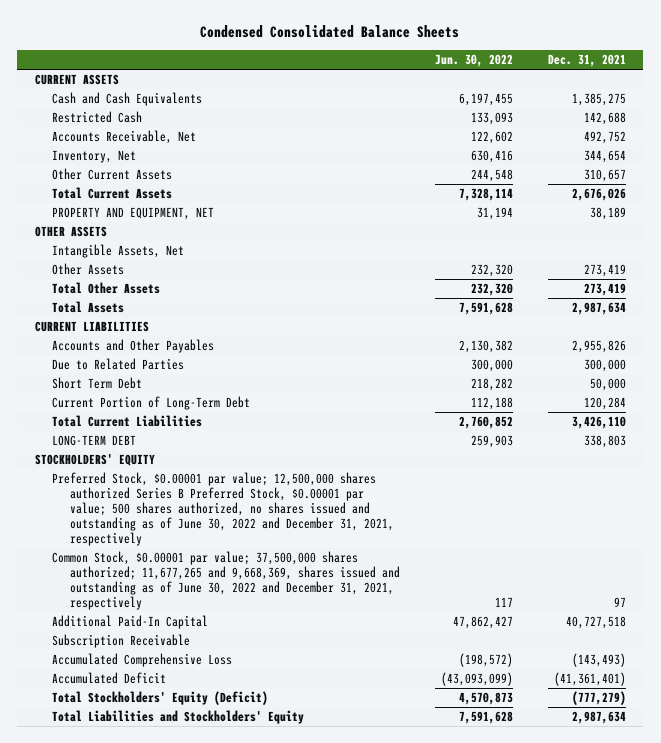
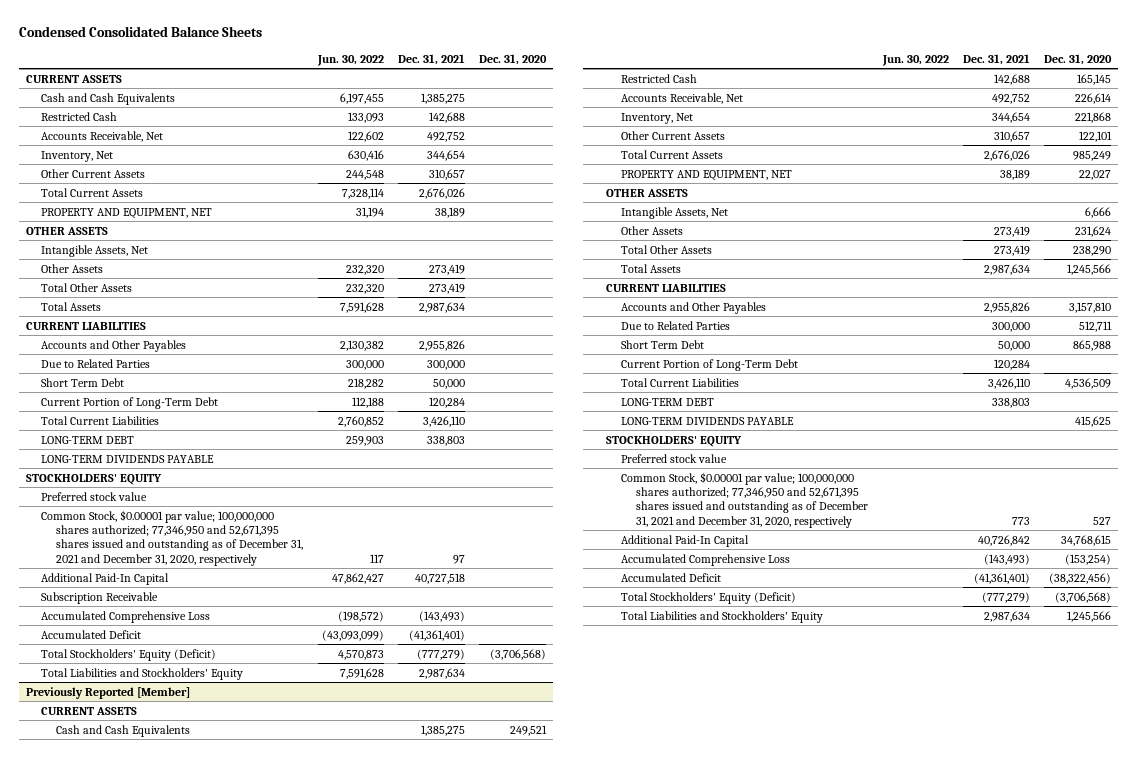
- | Jun. 30, 2022 | Dec. 31, 2021
+ | Jun. 30, 2022 | Dec. 31, 2021 | Dec. 31, 2020
+ LONG-TERM DIVIDENDS PAYABLE
- Preferred Stock, $0.00001 par value; 12,500,000 shares authorized Series B Preferred Stock, $0.00001 par value; 500 shares authorized, no shares issued and outstanding as of June 30, 2022 and December 31, 2021, respectively
- Common Stock, $0.00001 par value; 37,500,000 shares authorized; 11,677,265 and 9,668,369, shares issued and outstanding as of June 30, 2022 and December 31, 2021, respectively | 117 | 97
+ Preferred stock value
+ Common Stock, $0.00001 par value; 100,000,000 shares authorized; 77,346,950 and 52,671,395 shares issued and outstanding as of December 31, 2021 and December 31, 2020, respectively | 117 | 97 |
+ Previously Reported [Member]
+ CURRENT ASSETS
+ Cash and Cash Equivalents | | 1,385,275 | 249,521
+ Restricted Cash | | 142,688 | 165,145
+ Accounts Receivable, Net | | 492,752 | 226,614
+ Inventory, Net | | 344,654 | 221,868
+ Other Current Assets | | 310,657 | 122,101
+ Total Current Assets | | 2,676,026 | 985,249
+ PROPERTY AND EQUIPMENT, NET | | 38,189 | 22,027
+ OTHER ASSETS
+ Intangible Assets, Net | | | 6,666
+ Other Assets | | 273,419 | 231,624
+ Total Other Assets | | 273,419 | 238,290
+ Total Assets | | 2,987,634 | 1,245,566
+ CURRENT LIABILITIES
+ Accounts and Other Payables | | 2,955,826 | 3,157,810
+ Due to Related Parties | | 300,000 | 512,711
+ Short Term Debt | | 50,000 | 865,988
+ Current Portion of Long-Term Debt | | 120,284 |
+ Total Current Liabilities | | 3,426,110 | 4,536,509
+ LONG-TERM DEBT | | 338,803 |
+ LONG-TERM DIVIDENDS PAYABLE | | | 415,625
+ STOCKHOLDERS' EQUITY
+ Preferred stock value
+ Common Stock, $0.00001 par value; 100,000,000 shares authorized; 77,346,950 and 52,671,395 shares issued and outstanding as of December 31, 2021 and December 31, 2020, respectively | | 773 | 527
+ Additional Paid-In Capital | | 40,726,842 | 34,768,615
+ Accumulated Comprehensive Loss | | (143,493) | (153,254)
+ Accumulated Deficit | | (41,361,401) | (38,322,456)
+ Total Stockholders' Equity (Deficit) | | (777,279) | (3,706,568)
+ Total Liabilities and Stockholders' Equity | | 2,987,634 | 1,245,566

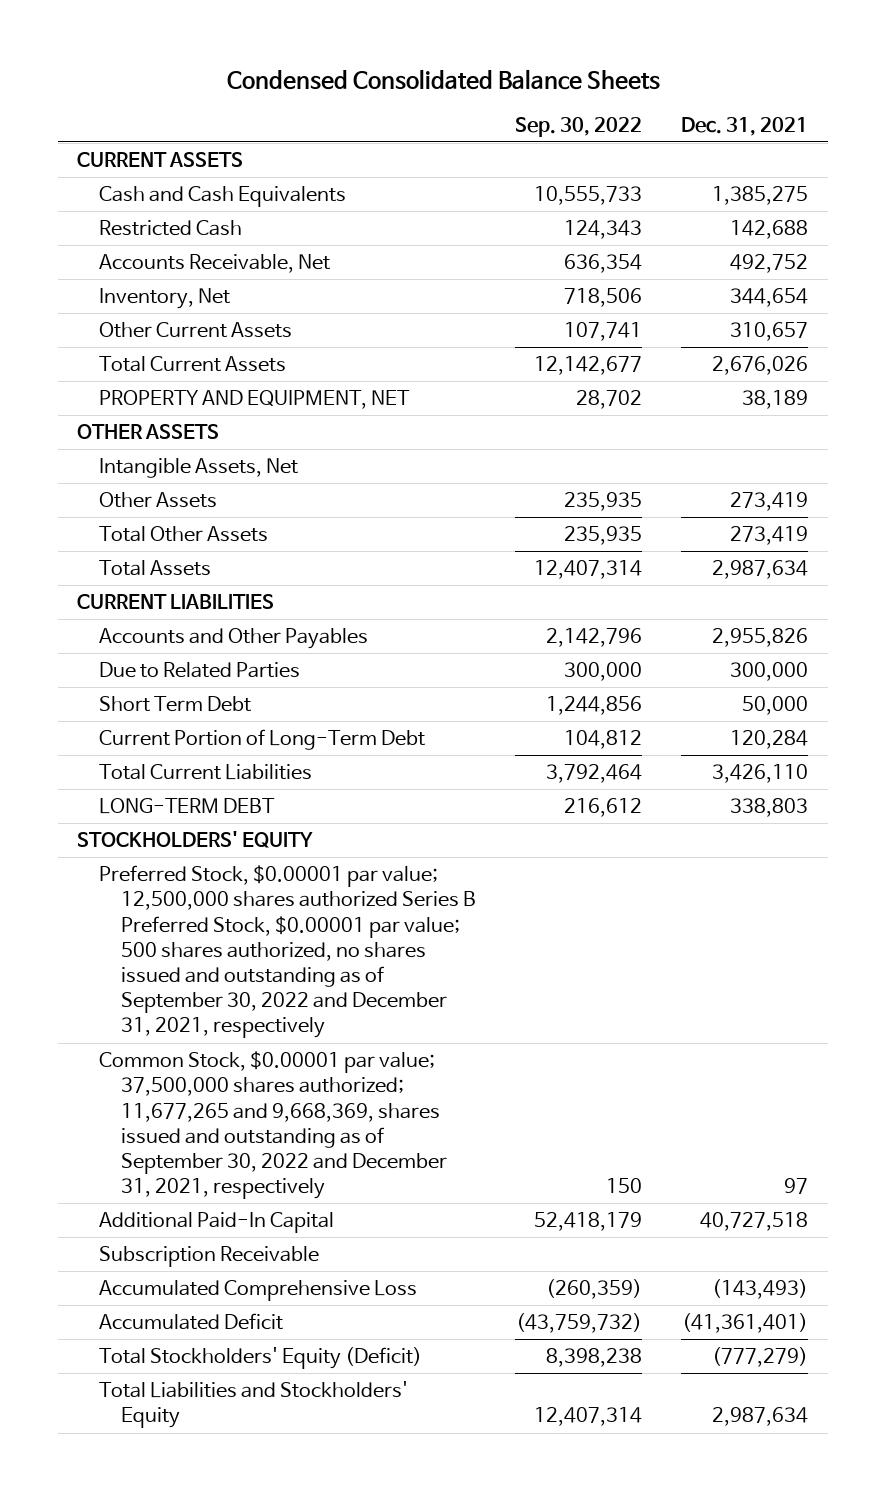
- | Jun. 30, 2022 | Dec. 31, 2021 | Dec. 31, 2020
+ | Sep. 30, 2022 | Dec. 31, 2021
- LONG-TERM DIVIDENDS PAYABLE
- Preferred stock value
- Common Stock, $0.00001 par value; 100,000,000 shares authorized; 77,346,950 and 52,671,395 shares issued and outstanding as of December 31, 2021 and December 31, 2020, respectively | 117 | 97 |
+ Preferred Stock, $0.00001 par value; 12,500,000 shares authorized Series B Preferred Stock, $0.00001 par value; 500 shares authorized, no shares issued and outstanding as of September 30, 2022 and December 31, 2021, respectively
+ Common Stock, $0.00001 par value; 37,500,000 shares authorized; 11,677,265 and 9,668,369, shares issued and outstanding as of September 30, 2022 and December 31, 2021, respectively | 150 | 97
- Previously Reported [Member]
- CURRENT ASSETS
- Cash and Cash Equivalents | | 1,385,275 | 249,521
- Restricted Cash | | 142,688 | 165,145
- Accounts Receivable, Net | | 492,752 | 226,614
- Inventory, Net | | 344,654 | 221,868
- Other Current Assets | | 310,657 | 122,101
- Total Current Assets | | 2,676,026 | 985,249
- PROPERTY AND EQUIPMENT, NET | | 38,189 | 22,027
- OTHER ASSETS
- Intangible Assets, Net | | | 6,666
- Other Assets | | 273,419 | 231,624
- Total Other Assets | | 273,419 | 238,290
- Total Assets | | 2,987,634 | 1,245,566
- CURRENT LIABILITIES
- Accounts and Other Payables | | 2,955,826 | 3,157,810
- Due to Related Parties | | 300,000 | 512,711
- Short Term Debt | | 50,000 | 865,988
- Current Portion of Long-Term Debt | | 120,284 |
- Total Current Liabilities | | 3,426,110 | 4,536,509
- LONG-TERM DEBT | | 338,803 |
- LONG-TERM DIVIDENDS PAYABLE | | | 415,625
- STOCKHOLDERS' EQUITY
- Preferred stock value
- Common Stock, $0.00001 par value; 100,000,000 shares authorized; 77,346,950 and 52,671,395 shares issued and outstanding as of December 31, 2021 and December 31, 2020, respectively | | 773 | 527
- Additional Paid-In Capital | | 40,726,842 | 34,768,615
- Accumulated Comprehensive Loss | | (143,493) | (153,254)
- Accumulated Deficit | | (41,361,401) | (38,322,456)
- Total Stockholders' Equity (Deficit) | | (777,279) | (3,706,568)
- Total Liabilities and Stockholders' Equity | | 2,987,634 | 1,245,566

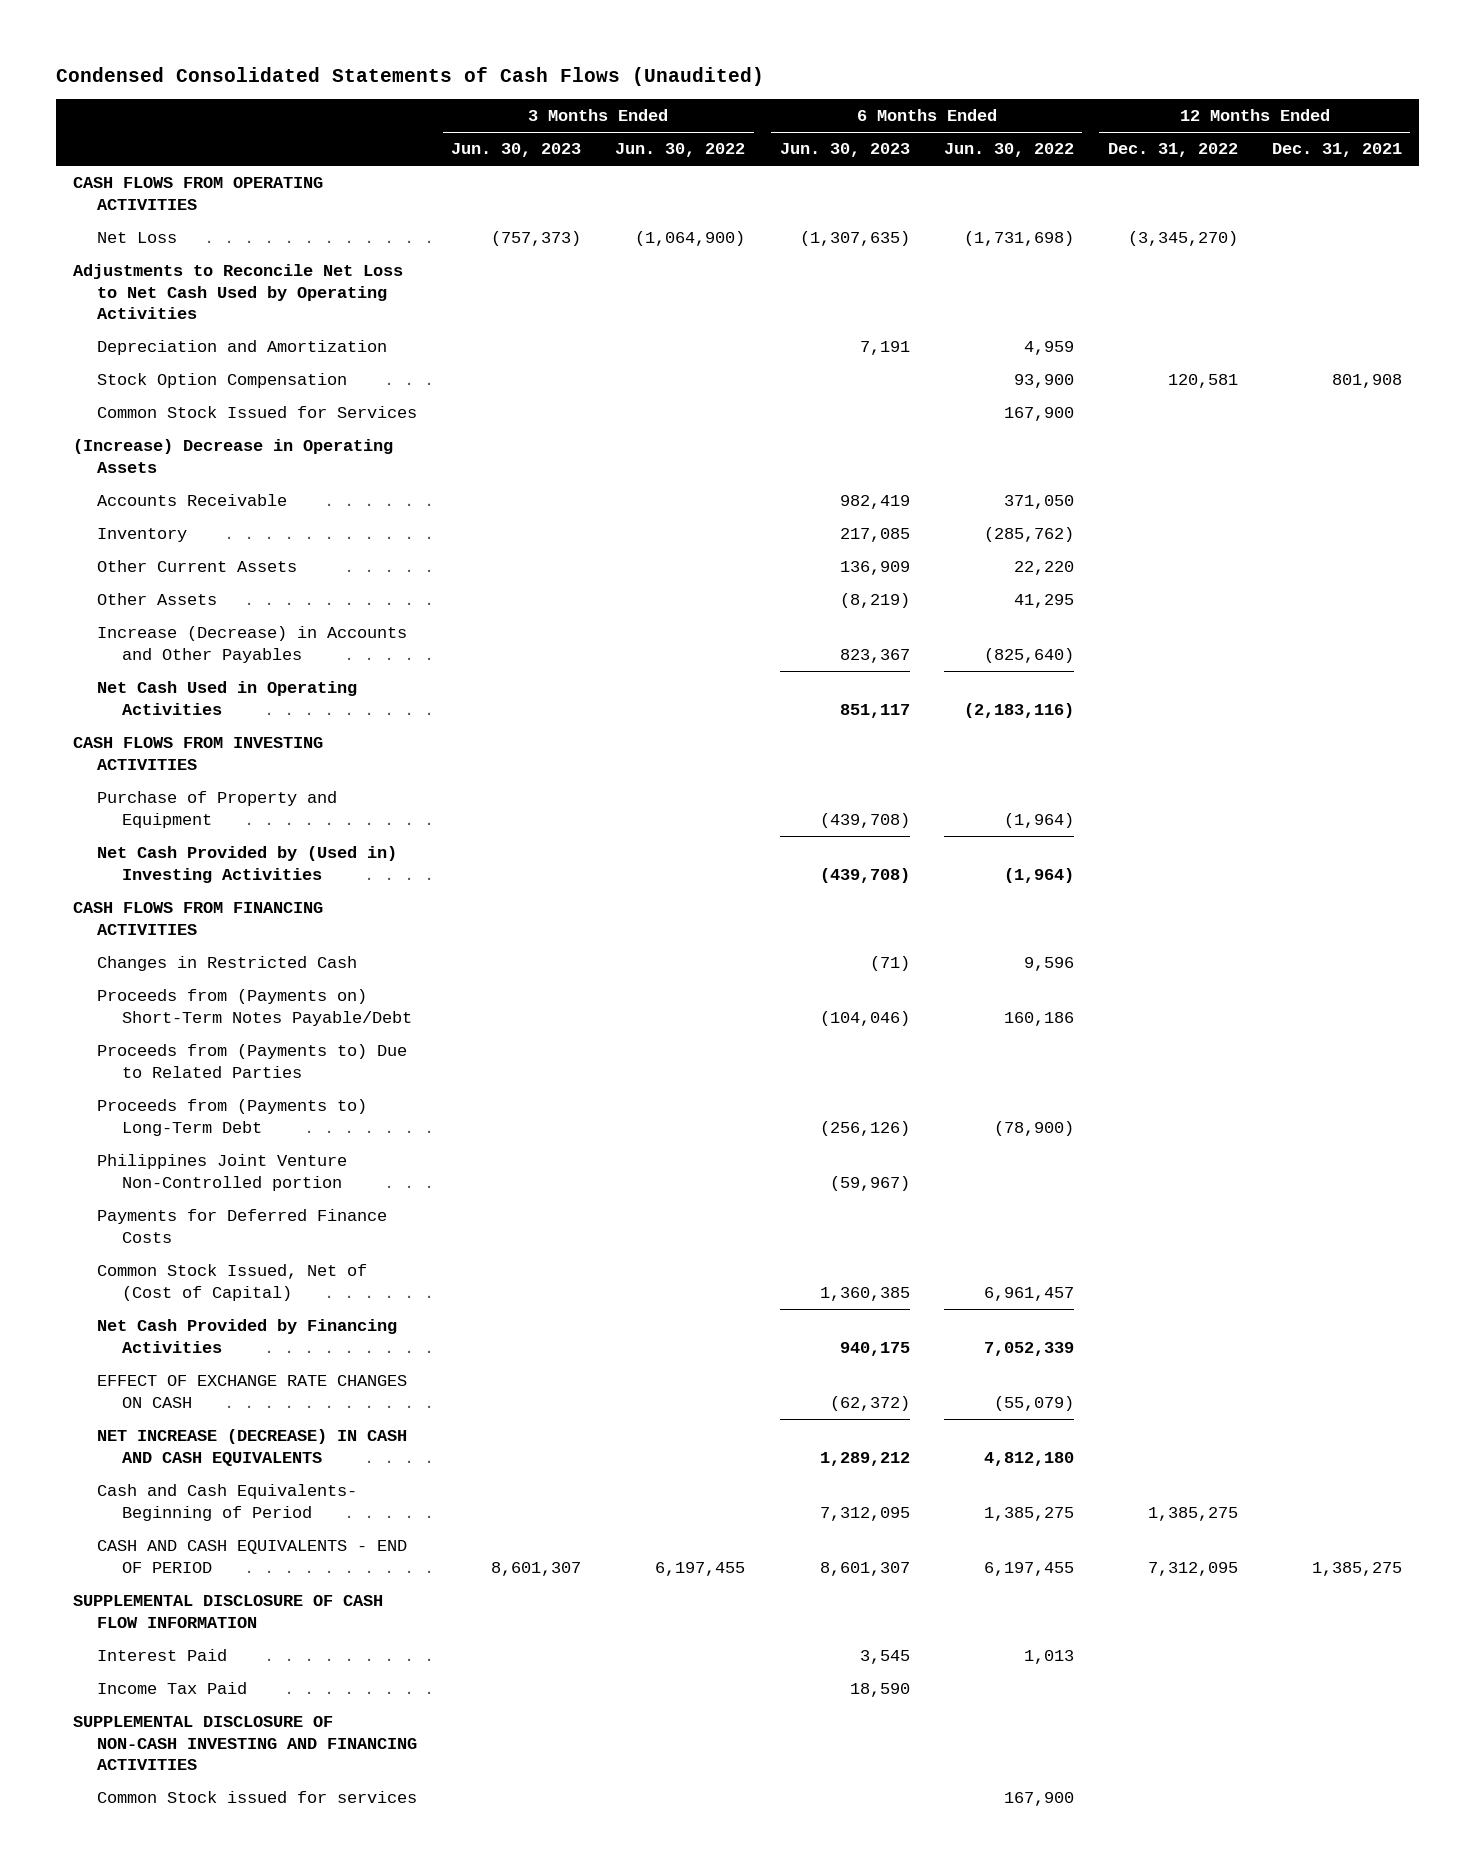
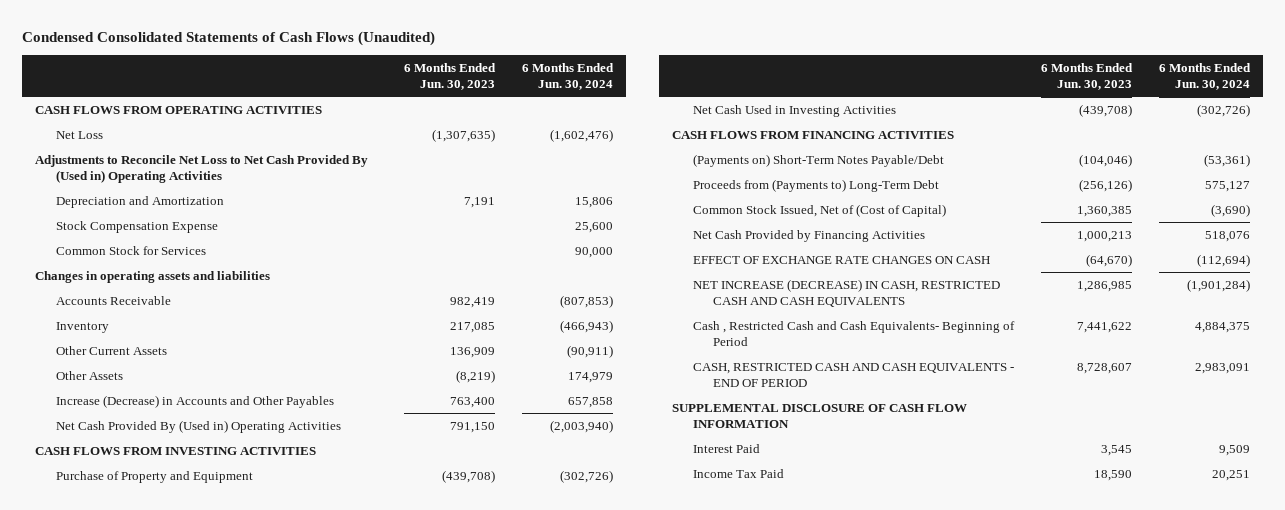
- | 3 Months Ended Jun. 30, 2023 | 3 Months Ended Jun. 30, 2022 | 6 Months Ended Jun. 30, 2023 | 6 Months Ended Jun. 30, 2022 | 12 Months Ended Dec. 31, 2022 | 12 Months Ended Dec. 31, 2021
+ | 6 Months Ended Jun. 30, 2023 | 6 Months Ended Jun. 30, 2024
- Adjustments to Reconcile Net Loss to Net Cash Used by Operating Activities
+ Adjustments to Reconcile Net Loss to Net Cash Provided By (Used in) Operating Activities
- Stock Option Compensation | | | | 93,900 | 120,581 | 801,908
- Common Stock Issued for Services | | | | 167,900 | |
- (Increase) Decrease in Operating Assets
+ Stock Compensation Expense | | 25,600
+ Common Stock for Services | | 90,000
+ Changes in operating assets and liabilities
- Increase (Decrease) in Accounts and Other Payables | | | 823,367 | (825,640) | |
- Net Cash Used in Operating Activities | | | 851,117 | (2,183,116) | |
+ Increase (Decrease) in Accounts and Other Payables | 763,400 | 657,858
+ Net Cash Provided By (Used in) Operating Activities | 791,150 | (2,003,940)
- Net Cash Provided by (Used in) Investing Activities | | | (439,708) | (1,964) | |
+ Net Cash Used in Investing Activities | (439,708) | (302,726)
- Changes in Restricted Cash | | | (71) | 9,596 | |
- Proceeds from (Payments on) Short-Term Notes Payable/Debt | | | (104,046) | 160,186 | |
- Proceeds from (Payments to) Due to Related Parties
+ (Payments on) Short-Term Notes Payable/Debt | (104,046) | (53,361)
- Philippines Joint Venture Non-Controlled portion | | | (59,967) | | |
- Payments for Deferred Finance Costs
- Net Cash Provided by Financing Activities | | | 940,175 | 7,052,339 | |
- EFFECT OF EXCHANGE RATE CHANGES ON CASH | | | (62,372) | (55,079) | |
- NET INCREASE (DECREASE) IN CASH AND CASH EQUIVALENTS | | | 1,289,212 | 4,812,180 | |
- Cash and Cash Equivalents- Beginning of Period | | | 7,312,095 | 1,385,275 | 1,385,275 |
- CASH AND CASH EQUIVALENTS - END OF PERIOD | 8,601,307 | 6,197,455 | 8,601,307 | 6,197,455 | 7,312,095 | 1,385,275
+ Net Cash Provided by Financing Activities | 1,000,213 | 518,076
+ EFFECT OF EXCHANGE RATE CHANGES ON CASH | (64,670) | (112,694)
+ NET INCREASE (DECREASE) IN CASH, RESTRICTED CASH AND CASH EQUIVALENTS | 1,286,985 | (1,901,284)
+ Cash , Restricted Cash and Cash Equivalents- Beginning of Period | 7,441,622 | 4,884,375
+ CASH, RESTRICTED CASH AND CASH EQUIVALENTS - END OF PERIOD | 8,728,607 | 2,983,091
- SUPPLEMENTAL DISCLOSURE OF NON-CASH INVESTING AND FINANCING ACTIVITIES
- Common Stock issued for services | | | | 167,900 | |

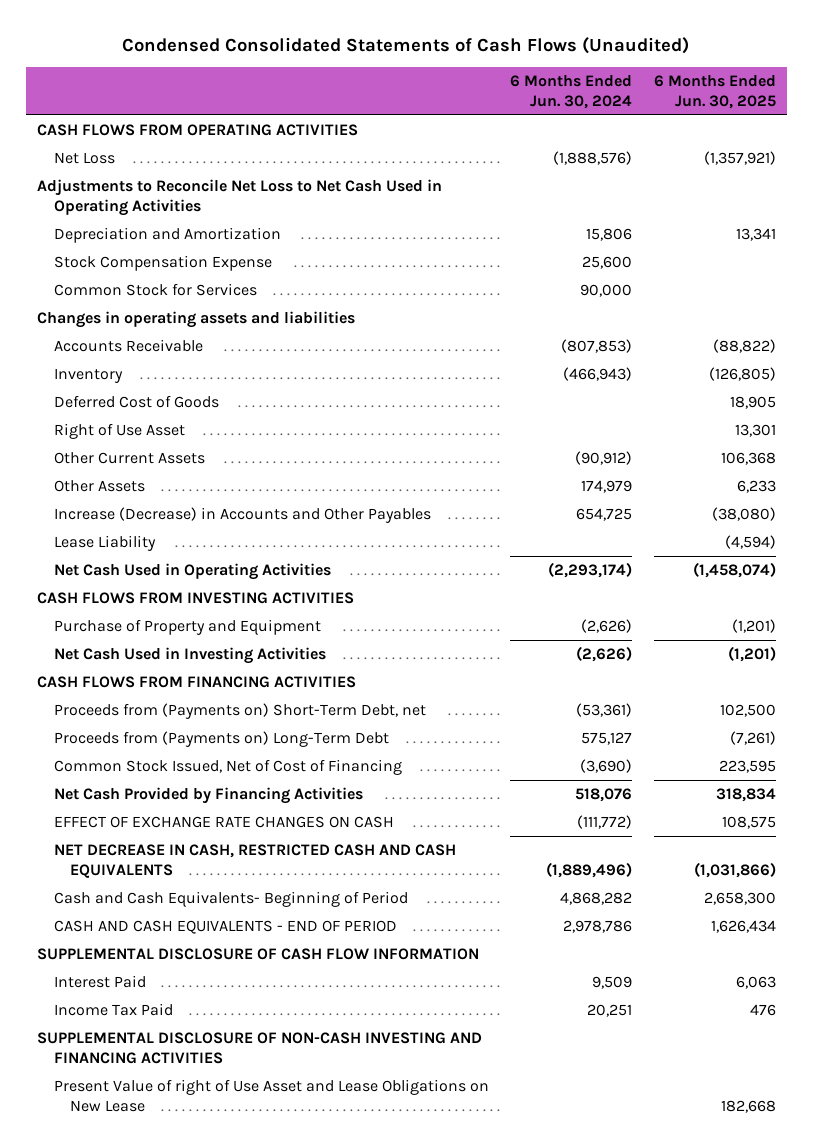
- | 6 Months Ended Jun. 30, 2023 | 6 Months Ended Jun. 30, 2024
+ | 6 Months Ended Jun. 30, 2024 | 6 Months Ended Jun. 30, 2025
- Net Loss | (1,307,635) | (1,602,476)
- Adjustments to Reconcile Net Loss to Net Cash Provided By (Used in) Operating Activities
+ Net Loss | (1,888,576) | (1,357,921)
+ Adjustments to Reconcile Net Loss to Net Cash Used in Operating Activities
- Other Current Assets | 136,909 | (90,911)
+ Deferred Cost of Goods | | 18,905
+ Right of Use Asset | | 13,301
+ Other Current Assets | (90,912) | 106,368
- Increase (Decrease) in Accounts and Other Payables | 763,400 | 657,858
- Net Cash Provided By (Used in) Operating Activities | 791,150 | (2,003,940)
+ Increase (Decrease) in Accounts and Other Payables | 654,725 | (38,080)
+ Lease Liability | | (4,594)
+ Net Cash Used in Operating Activities | (2,293,174) | (1,458,074)
- Purchase of Property and Equipment | (439,708) | (302,726)
- Net Cash Used in Investing Activities | (439,708) | (302,726)
+ Purchase of Property and Equipment | (2,626) | (1,201)
+ Net Cash Used in Investing Activities | (2,626) | (1,201)
- (Payments on) Short-Term Notes Payable/Debt | (104,046) | (53,361)
- Proceeds from (Payments to) Long-Term Debt | (256,126) | 575,127
- Common Stock Issued, Net of (Cost of Capital) | 1,360,385 | (3,690)
+ Proceeds from (Payments on) Short-Term Debt, net | (53,361) | 102,500
+ Proceeds from (Payments on) Long-Term Debt | 575,127 | (7,261)
+ Common Stock Issued, Net of Cost of Financing | (3,690) | 223,595
- EFFECT OF EXCHANGE RATE CHANGES ON CASH | (64,670) | (112,694)
- NET INCREASE (DECREASE) IN CASH, RESTRICTED CASH AND CASH EQUIVALENTS | 1,286,985 | (1,901,284)
- Cash , Restricted Cash and Cash Equivalents- Beginning of Period | 7,441,622 | 4,884,375
- CASH, RESTRICTED CASH AND CASH EQUIVALENTS - END OF PERIOD | 8,728,607 | 2,983,091
+ EFFECT OF EXCHANGE RATE CHANGES ON CASH | (111,772) | 108,575
+ NET DECREASE IN CASH, RESTRICTED CASH AND CASH EQUIVALENTS | (1,889,496) | (1,031,866)
+ Cash and Cash Equivalents- Beginning of Period | 4,868,282 | 2,658,300
+ CASH AND CASH EQUIVALENTS - END OF PERIOD | 2,978,786 | 1,626,434
+ SUPPLEMENTAL DISCLOSURE OF NON-CASH INVESTING AND FINANCING ACTIVITIES
+ Present Value of right of Use Asset and Lease Obligations on New Lease | | 182,668

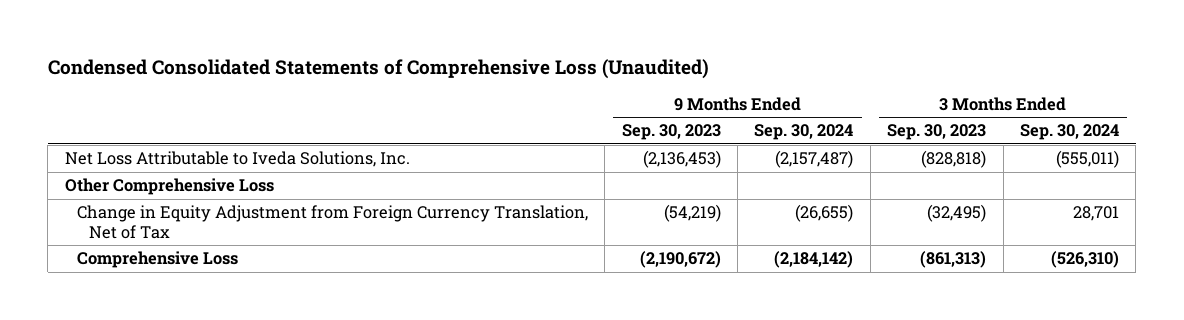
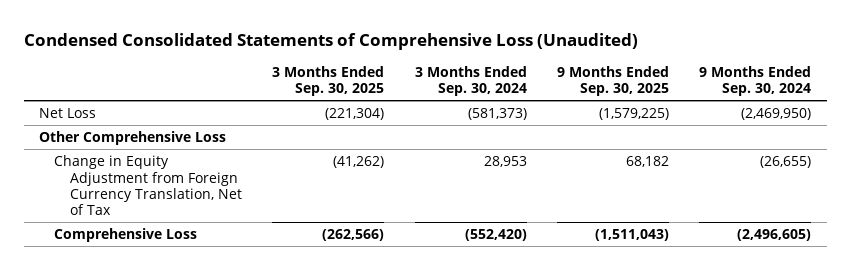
- | 9 Months Ended Sep. 30, 2023 | 9 Months Ended Sep. 30, 2024 | 3 Months Ended Sep. 30, 2023 | 3 Months Ended Sep. 30, 2024
+ | 3 Months Ended Sep. 30, 2025 | 3 Months Ended Sep. 30, 2024 | 9 Months Ended Sep. 30, 2025 | 9 Months Ended Sep. 30, 2024
- Net Loss Attributable to Iveda Solutions, Inc. | (2,136,453) | (2,157,487) | (828,818) | (555,011)
+ Net Loss | (221,304) | (581,373) | (1,579,225) | (2,469,950)
- Change in Equity Adjustment from Foreign Currency Translation, Net of Tax | (54,219) | (26,655) | (32,495) | 28,701
- Comprehensive Loss | (2,190,672) | (2,184,142) | (861,313) | (526,310)
+ Change in Equity Adjustment from Foreign Currency Translation, Net of Tax | (41,262) | 28,953 | 68,182 | (26,655)
+ Comprehensive Loss | (262,566) | (552,420) | (1,511,043) | (2,496,605)

